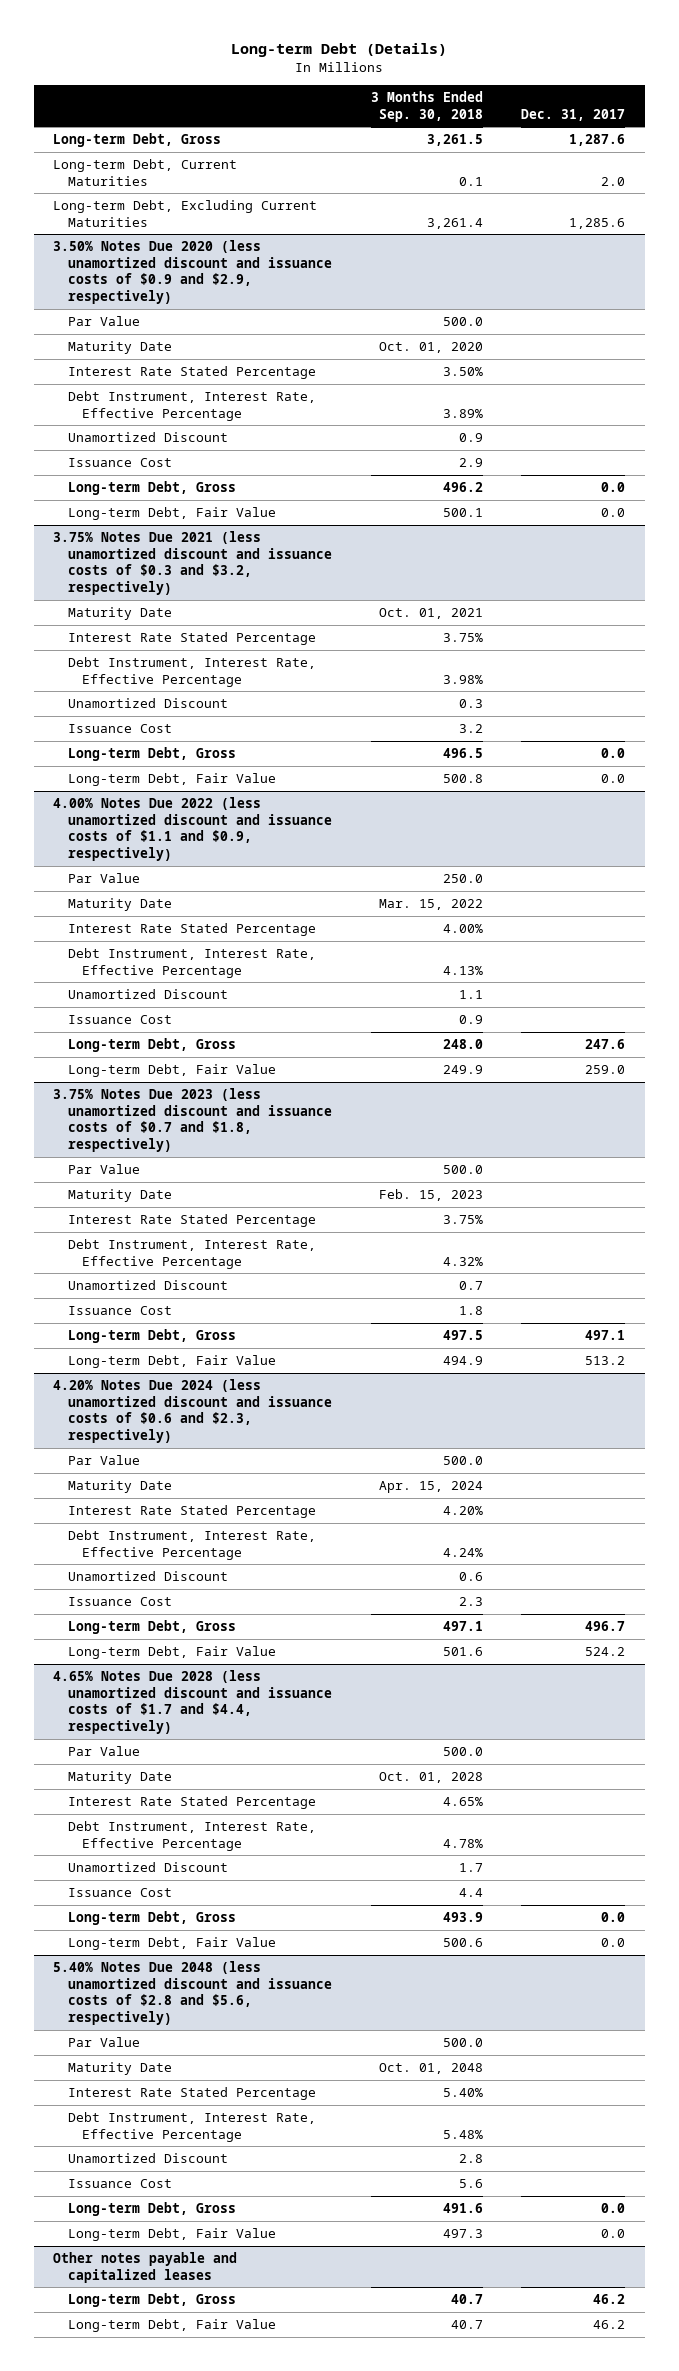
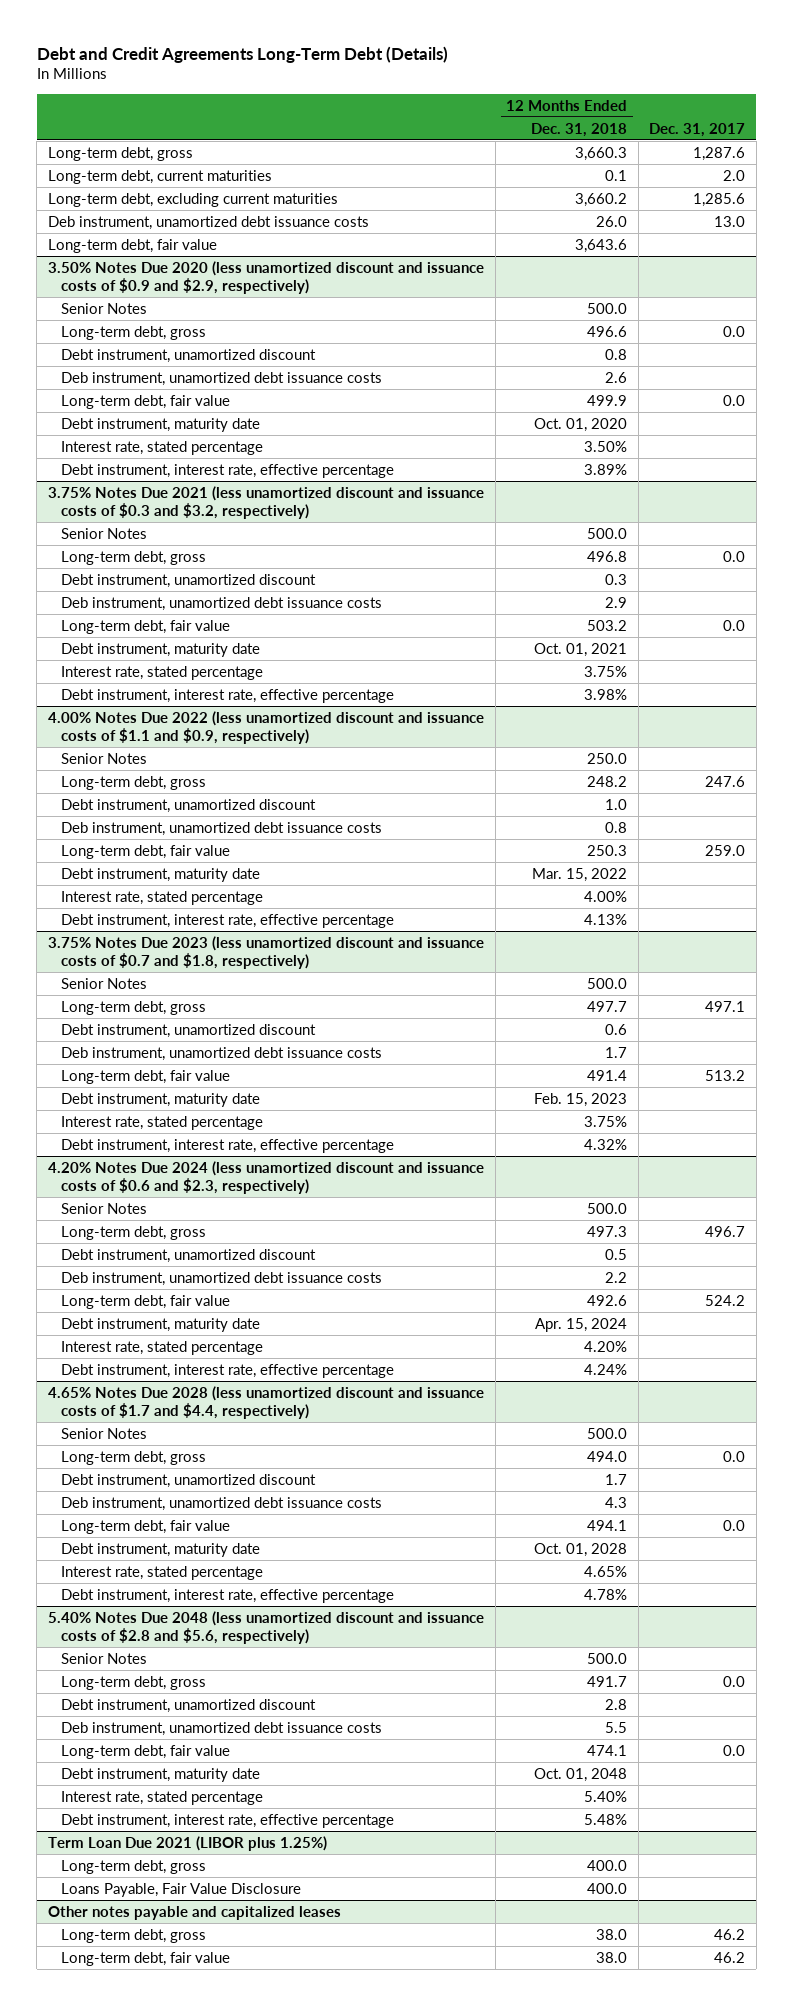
- Long-term Debt (Details)
+ Debt and Credit Agreements Long-Term Debt (Details)
- | 3 Months Ended Sep. 30, 2018 | Dec. 31, 2017
+ | 12 Months Ended Dec. 31, 2018 | Dec. 31, 2017
- Long-term Debt, Gross | 3,261.5 | 1,287.6
- Long-term Debt, Current Maturities | 0.1 | 2.0
- Long-term Debt, Excluding Current Maturities | 3,261.4 | 1,285.6
+ Long-term debt, gross | 3,660.3 | 1,287.6
+ Long-term debt, current maturities | 0.1 | 2.0
+ Long-term debt, excluding current maturities | 3,660.2 | 1,285.6
+ Deb instrument, unamortized debt issuance costs | 26.0 | 13.0
+ Long-term debt, fair value | 3,643.6 |
@ 3.50% Notes Due 2020 (less unamortized discount and issuance costs of $0.9 and $2.9, respectively)
- Par Value | 500.0 |
- Maturity Date | Oct. 01, 2020 |
- Interest Rate Stated Percentage | 3.50% |
- Debt Instrument, Interest Rate, Effective Percentage | 3.89% |
- Unamortized Discount | 0.9 |
- Issuance Cost | 2.9 |
- Long-term Debt, Gross | 496.2 | 0.0
- Long-term Debt, Fair Value | 500.1 | 0.0
+ Senior Notes | 500.0 |
+ Long-term debt, gross | 496.6 | 0.0
+ Debt instrument, unamortized discount | 0.8 |
+ Deb instrument, unamortized debt issuance costs | 2.6 |
+ Long-term debt, fair value | 499.9 | 0.0
+ Debt instrument, maturity date | Oct. 01, 2020 |
+ Interest rate, stated percentage | 3.50% |
+ Debt instrument, interest rate, effective percentage | 3.89% |
@ 3.75% Notes Due 2021 (less unamortized discount and issuance costs of $0.3 and $3.2, respectively)
- Maturity Date | Oct. 01, 2021 |
- Interest Rate Stated Percentage | 3.75% |
- Debt Instrument, Interest Rate, Effective Percentage | 3.98% |
- Unamortized Discount | 0.3 |
- Issuance Cost | 3.2 |
- Long-term Debt, Gross | 496.5 | 0.0
- Long-term Debt, Fair Value | 500.8 | 0.0
+ Senior Notes | 500.0 |
+ Long-term debt, gross | 496.8 | 0.0
+ Debt instrument, unamortized discount | 0.3 |
+ Deb instrument, unamortized debt issuance costs | 2.9 |
+ Long-term debt, fair value | 503.2 | 0.0
+ Debt instrument, maturity date | Oct. 01, 2021 |
+ Interest rate, stated percentage | 3.75% |
+ Debt instrument, interest rate, effective percentage | 3.98% |
@ 4.00% Notes Due 2022 (less unamortized discount and issuance costs of $1.1 and $0.9, respectively)
- Par Value | 250.0 |
- Maturity Date | Mar. 15, 2022 |
- Interest Rate Stated Percentage | 4.00% |
- Debt Instrument, Interest Rate, Effective Percentage | 4.13% |
- Unamortized Discount | 1.1 |
- Issuance Cost | 0.9 |
- Long-term Debt, Gross | 248.0 | 247.6
- Long-term Debt, Fair Value | 249.9 | 259.0
+ Senior Notes | 250.0 |
+ Long-term debt, gross | 248.2 | 247.6
+ Debt instrument, unamortized discount | 1.0 |
+ Deb instrument, unamortized debt issuance costs | 0.8 |
+ Long-term debt, fair value | 250.3 | 259.0
+ Debt instrument, maturity date | Mar. 15, 2022 |
+ Interest rate, stated percentage | 4.00% |
+ Debt instrument, interest rate, effective percentage | 4.13% |
@ 3.75% Notes Due 2023 (less unamortized discount and issuance costs of $0.7 and $1.8, respectively)
- Par Value | 500.0 |
- Maturity Date | Feb. 15, 2023 |
- Interest Rate Stated Percentage | 3.75% |
- Debt Instrument, Interest Rate, Effective Percentage | 4.32% |
- Unamortized Discount | 0.7 |
- Issuance Cost | 1.8 |
- Long-term Debt, Gross | 497.5 | 497.1
- Long-term Debt, Fair Value | 494.9 | 513.2
+ Senior Notes | 500.0 |
+ Long-term debt, gross | 497.7 | 497.1
+ Debt instrument, unamortized discount | 0.6 |
+ Deb instrument, unamortized debt issuance costs | 1.7 |
+ Long-term debt, fair value | 491.4 | 513.2
+ Debt instrument, maturity date | Feb. 15, 2023 |
+ Interest rate, stated percentage | 3.75% |
+ Debt instrument, interest rate, effective percentage | 4.32% |
@ 4.20% Notes Due 2024 (less unamortized discount and issuance costs of $0.6 and $2.3, respectively)
- Par Value | 500.0 |
- Maturity Date | Apr. 15, 2024 |
- Interest Rate Stated Percentage | 4.20% |
- Debt Instrument, Interest Rate, Effective Percentage | 4.24% |
- Unamortized Discount | 0.6 |
- Issuance Cost | 2.3 |
- Long-term Debt, Gross | 497.1 | 496.7
- Long-term Debt, Fair Value | 501.6 | 524.2
+ Senior Notes | 500.0 |
+ Long-term debt, gross | 497.3 | 496.7
+ Debt instrument, unamortized discount | 0.5 |
+ Deb instrument, unamortized debt issuance costs | 2.2 |
+ Long-term debt, fair value | 492.6 | 524.2
+ Debt instrument, maturity date | Apr. 15, 2024 |
+ Interest rate, stated percentage | 4.20% |
+ Debt instrument, interest rate, effective percentage | 4.24% |
@ 4.65% Notes Due 2028 (less unamortized discount and issuance costs of $1.7 and $4.4, respectively)
- Par Value | 500.0 |
- Maturity Date | Oct. 01, 2028 |
- Interest Rate Stated Percentage | 4.65% |
- Debt Instrument, Interest Rate, Effective Percentage | 4.78% |
- Unamortized Discount | 1.7 |
- Issuance Cost | 4.4 |
- Long-term Debt, Gross | 493.9 | 0.0
- Long-term Debt, Fair Value | 500.6 | 0.0
+ Senior Notes | 500.0 |
+ Long-term debt, gross | 494.0 | 0.0
+ Debt instrument, unamortized discount | 1.7 |
+ Deb instrument, unamortized debt issuance costs | 4.3 |
+ Long-term debt, fair value | 494.1 | 0.0
+ Debt instrument, maturity date | Oct. 01, 2028 |
+ Interest rate, stated percentage | 4.65% |
+ Debt instrument, interest rate, effective percentage | 4.78% |
@ 5.40% Notes Due 2048 (less unamortized discount and issuance costs of $2.8 and $5.6, respectively)
- Par Value | 500.0 |
- Maturity Date | Oct. 01, 2048 |
- Interest Rate Stated Percentage | 5.40% |
- Debt Instrument, Interest Rate, Effective Percentage | 5.48% |
- Unamortized Discount | 2.8 |
- Issuance Cost | 5.6 |
- Long-term Debt, Gross | 491.6 | 0.0
- Long-term Debt, Fair Value | 497.3 | 0.0
+ Senior Notes | 500.0 |
+ Long-term debt, gross | 491.7 | 0.0
+ Debt instrument, unamortized discount | 2.8 |
+ Deb instrument, unamortized debt issuance costs | 5.5 |
+ Long-term debt, fair value | 474.1 | 0.0
+ Debt instrument, maturity date | Oct. 01, 2048 |
+ Interest rate, stated percentage | 5.40% |
+ Debt instrument, interest rate, effective percentage | 5.48% |
+ Term Loan Due 2021 (LIBOR plus 1.25%)
+ Long-term debt, gross | 400.0 |
+ Loans Payable, Fair Value Disclosure | 400.0 |
@ Other notes payable and capitalized leases
- Long-term Debt, Gross | 40.7 | 46.2
- Long-term Debt, Fair Value | 40.7 | 46.2
+ Long-term debt, gross | 38.0 | 46.2
+ Long-term debt, fair value | 38.0 | 46.2

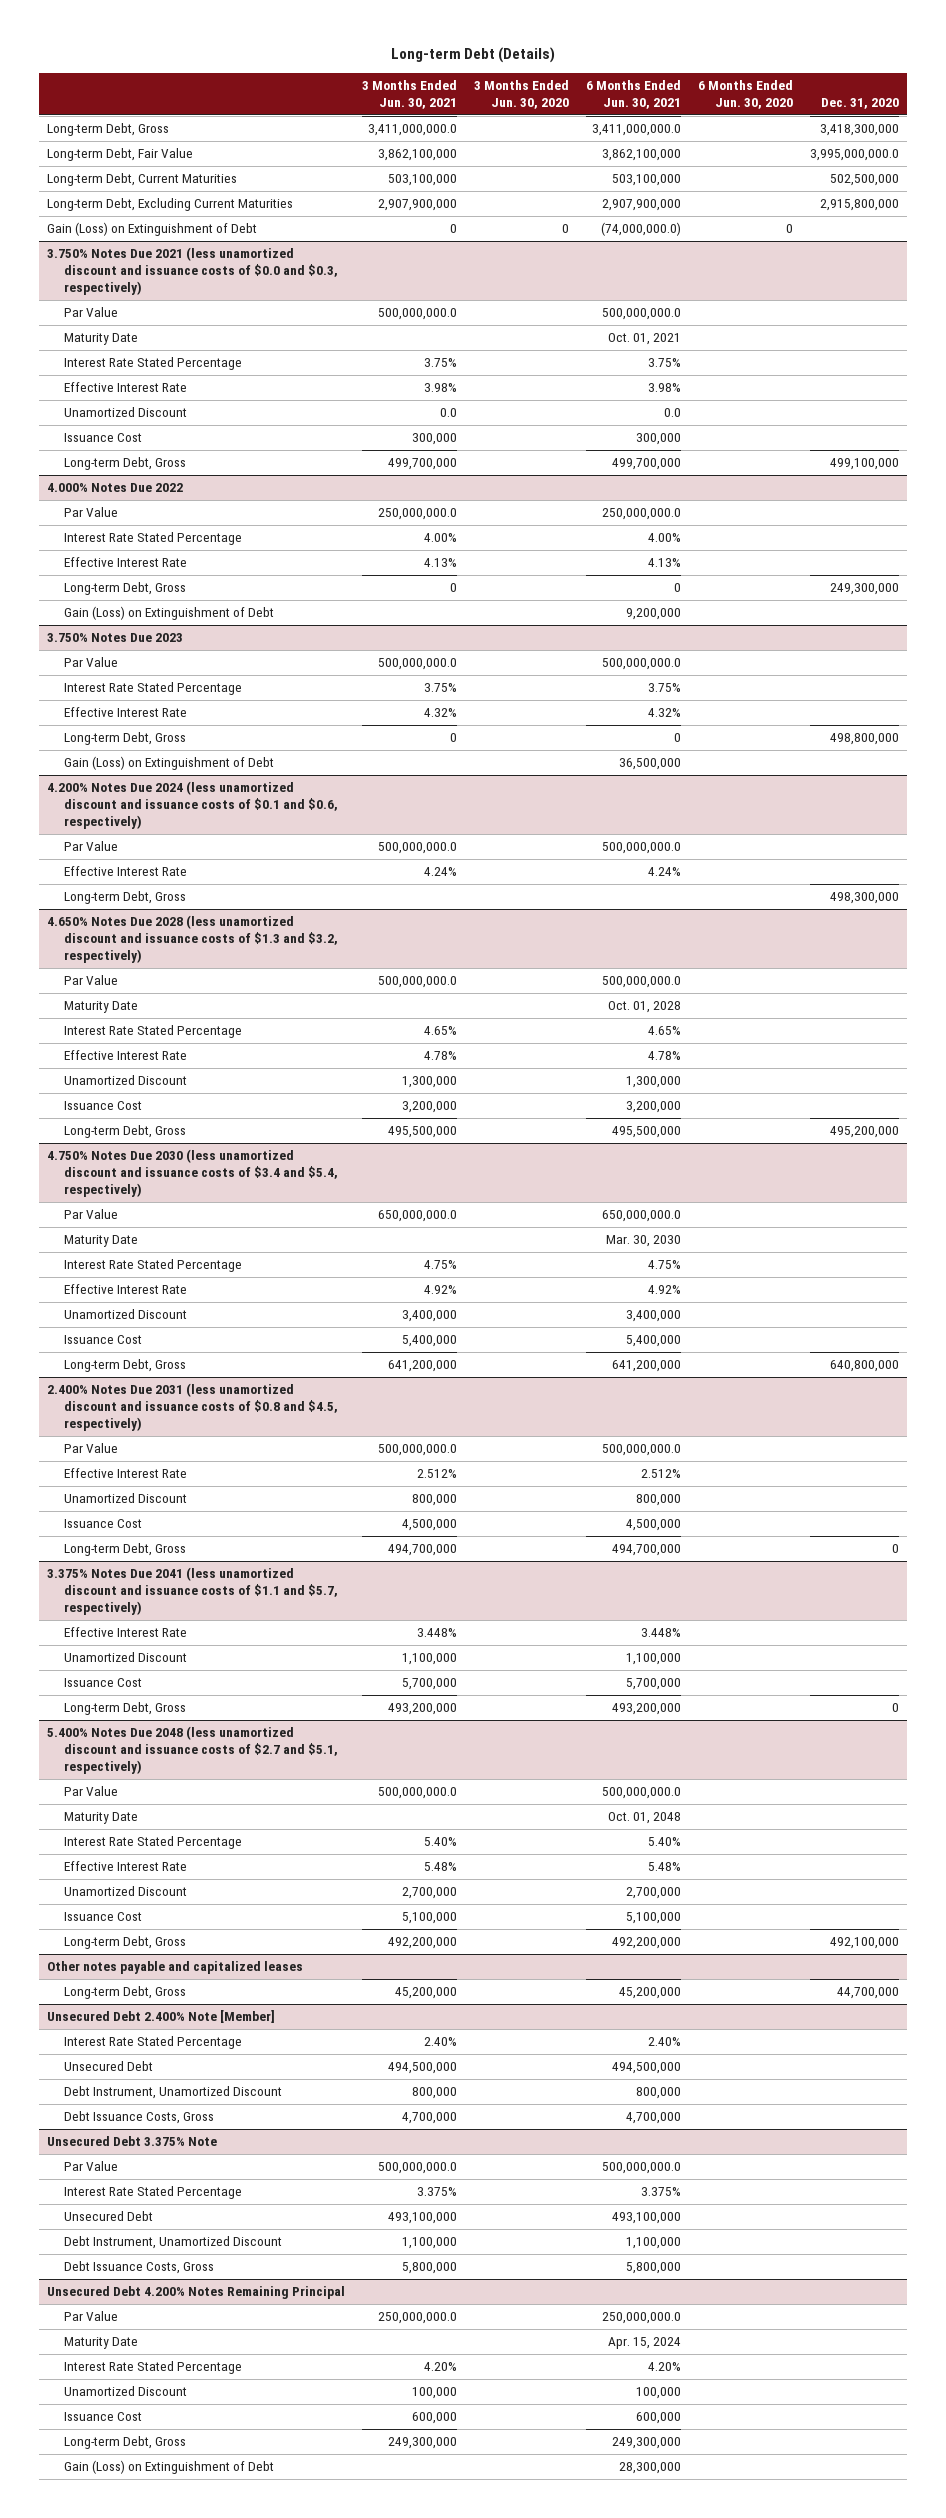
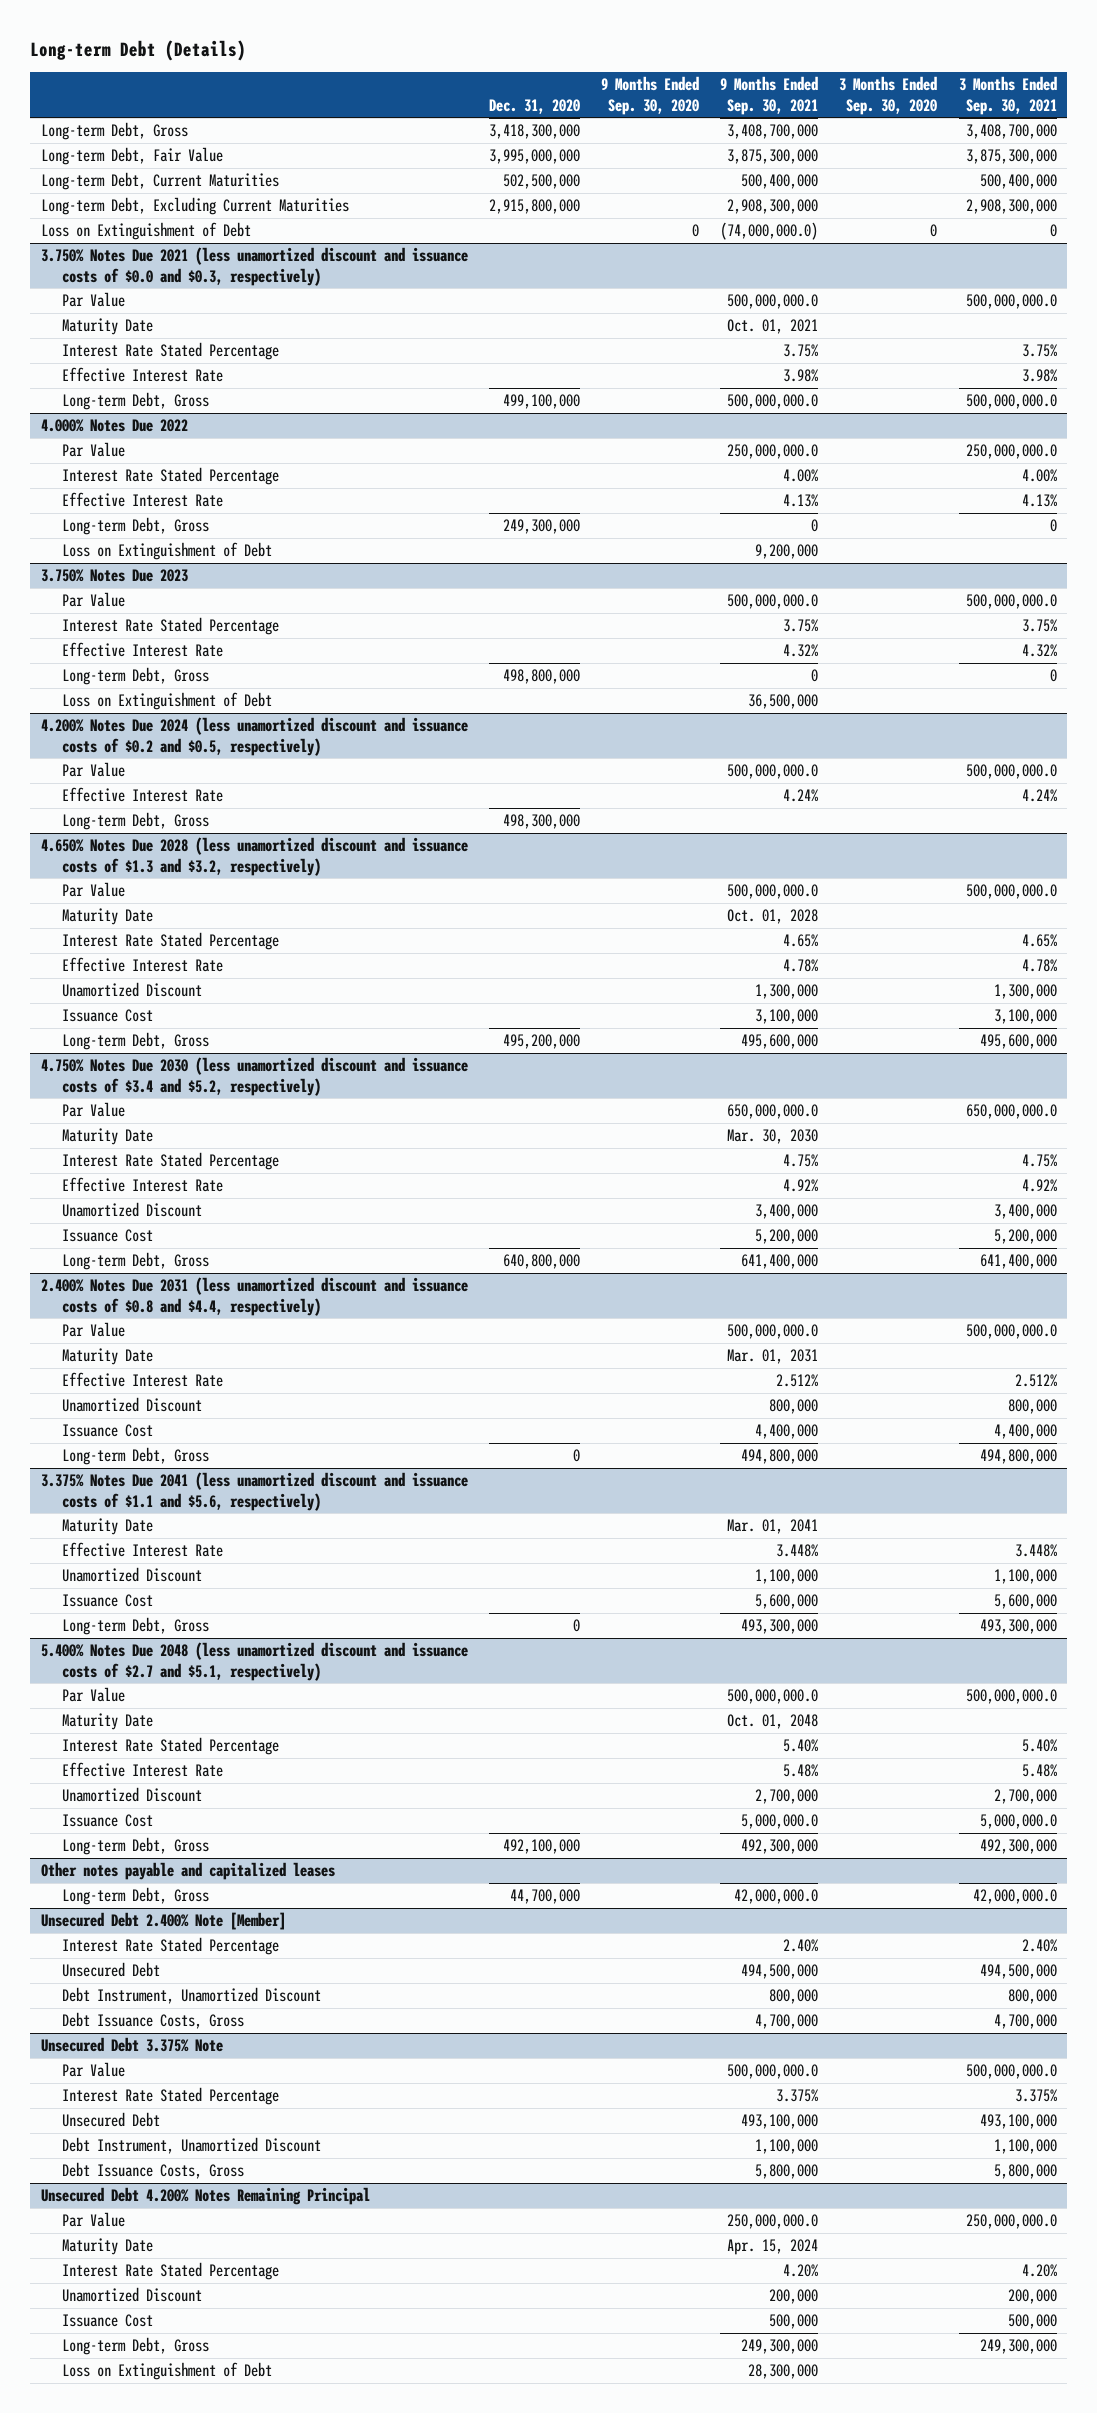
- | 3 Months Ended Jun. 30, 2021 | 3 Months Ended Jun. 30, 2020 | 6 Months Ended Jun. 30, 2021 | 6 Months Ended Jun. 30, 2020 | Dec. 31, 2020
+ | Dec. 31, 2020 | 9 Months Ended Sep. 30, 2020 | 9 Months Ended Sep. 30, 2021 | 3 Months Ended Sep. 30, 2020 | 3 Months Ended Sep. 30, 2021
- Long-term Debt, Fair Value | 3,862,100,000 | | 3,862,100,000 | | 3,995,000,000.0
+ Long-term Debt, Fair Value | 3,995,000,000 | | 3,875,300,000 | | 3,875,300,000
- Gain (Loss) on Extinguishment of Debt | 0 | 0 | (74,000,000.0) | 0 |
+ Loss on Extinguishment of Debt | | 0 | (74,000,000.0) | 0 | 0
@ 3.750% Notes Due 2021 (less unamortized discount and issuance costs of $0.0 and $0.3, respectively)
- Unamortized Discount | 0.0 | | 0.0 | |
- Issuance Cost | 300,000 | | 300,000 | |
@ 4.000% Notes Due 2022
- Gain (Loss) on Extinguishment of Debt | | | 9,200,000 | |
+ Loss on Extinguishment of Debt | | | 9,200,000 | |
@ 3.750% Notes Due 2023
- Gain (Loss) on Extinguishment of Debt | | | 36,500,000 | |
- 4.200% Notes Due 2024 (less unamortized discount and issuance costs of $0.1 and $0.6, respectively)
@ 3.750% Notes Due 2023
+ Loss on Extinguishment of Debt | | | 36,500,000 | |
+ 4.200% Notes Due 2024 (less unamortized discount and issuance costs of $0.2 and $0.5, respectively)
- 4.750% Notes Due 2030 (less unamortized discount and issuance costs of $3.4 and $5.4, respectively)
+ 4.750% Notes Due 2030 (less unamortized discount and issuance costs of $3.4 and $5.2, respectively)
- 2.400% Notes Due 2031 (less unamortized discount and issuance costs of $0.8 and $4.5, respectively)
+ 2.400% Notes Due 2031 (less unamortized discount and issuance costs of $0.8 and $4.4, respectively)
+ Maturity Date | | | Mar. 01, 2031 | |
- 3.375% Notes Due 2041 (less unamortized discount and issuance costs of $1.1 and $5.7, respectively)
+ 3.375% Notes Due 2041 (less unamortized discount and issuance costs of $1.1 and $5.6, respectively)
+ Maturity Date | | | Mar. 01, 2041 | |
@ Unsecured Debt 4.200% Notes Remaining Principal
- Gain (Loss) on Extinguishment of Debt | | | 28,300,000 | |
+ Loss on Extinguishment of Debt | | | 28,300,000 | |

